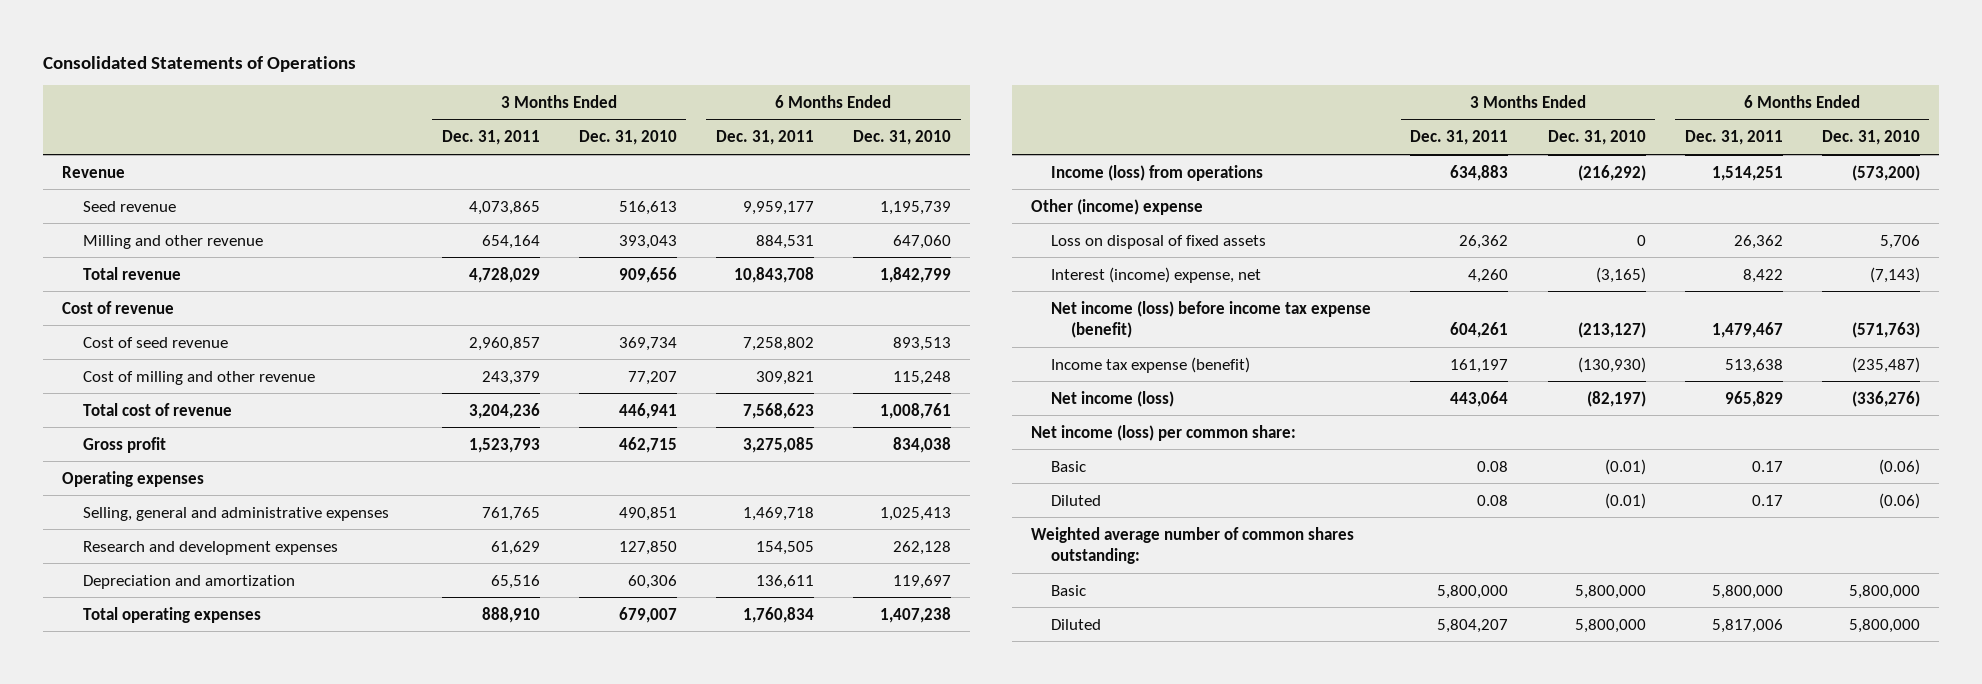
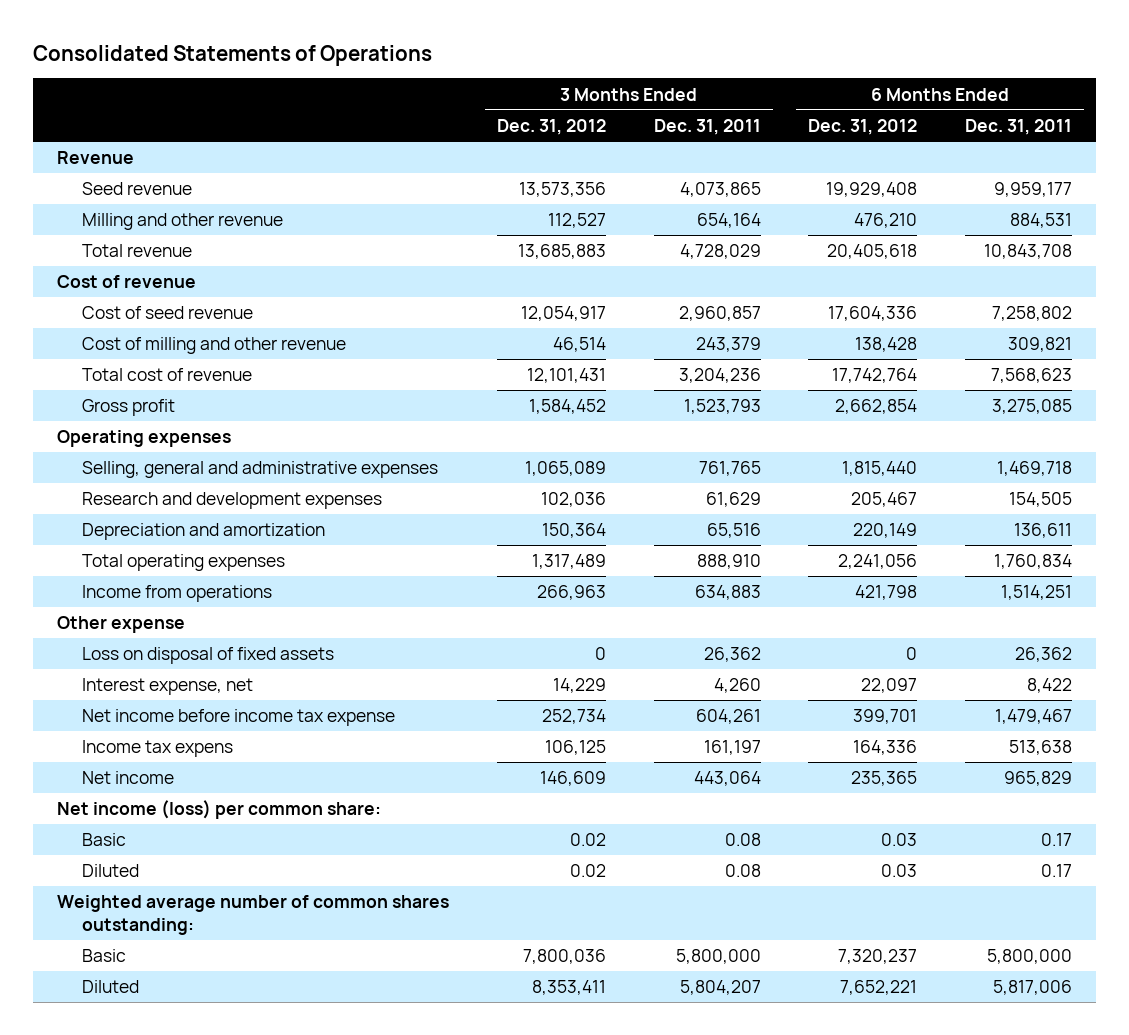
- | 3 Months Ended Dec. 31, 2011 | 3 Months Ended Dec. 31, 2010 | 6 Months Ended Dec. 31, 2011 | 6 Months Ended Dec. 31, 2010
+ | 3 Months Ended Dec. 31, 2012 | 3 Months Ended Dec. 31, 2011 | 6 Months Ended Dec. 31, 2012 | 6 Months Ended Dec. 31, 2011
- Income (loss) from operations | 634,883 | (216,292) | 1,514,251 | (573,200)
- Other (income) expense
+ Income from operations | 266,963 | 634,883 | 421,798 | 1,514,251
+ Other expense
- Interest (income) expense, net | 4,260 | (3,165) | 8,422 | (7,143)
- Net income (loss) before income tax expense (benefit) | 604,261 | (213,127) | 1,479,467 | (571,763)
- Income tax expense (benefit) | 161,197 | (130,930) | 513,638 | (235,487)
- Net income (loss) | 443,064 | (82,197) | 965,829 | (336,276)
+ Interest expense, net | 14,229 | 4,260 | 22,097 | 8,422
+ Net income before income tax expense | 252,734 | 604,261 | 399,701 | 1,479,467
+ Income tax expens | 106,125 | 161,197 | 164,336 | 513,638
+ Net income | 146,609 | 443,064 | 235,365 | 965,829

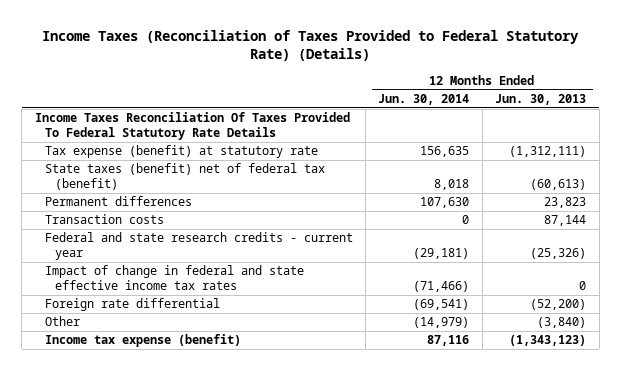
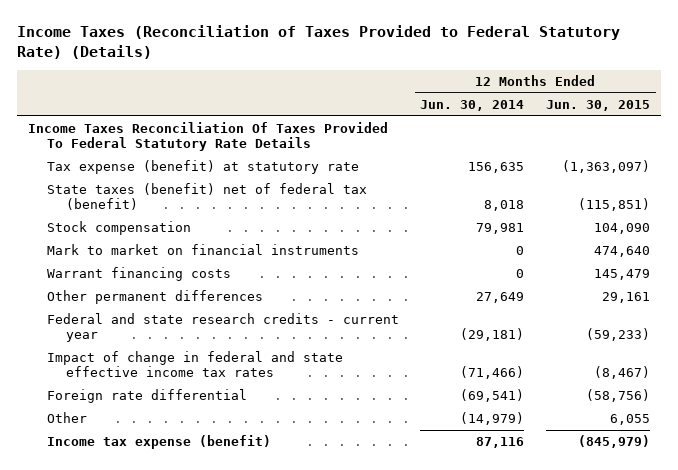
- | 12 Months Ended Jun. 30, 2014 | 12 Months Ended Jun. 30, 2013
+ | 12 Months Ended Jun. 30, 2014 | 12 Months Ended Jun. 30, 2015
- Permanent differences | 107,630 | 23,823
- Transaction costs | 0 | 87,144
+ Stock compensation | 79,981 | 104,090
+ Mark to market on financial instruments | 0 | 474,640
+ Warrant financing costs | 0 | 145,479
+ Other permanent differences | 27,649 | 29,161

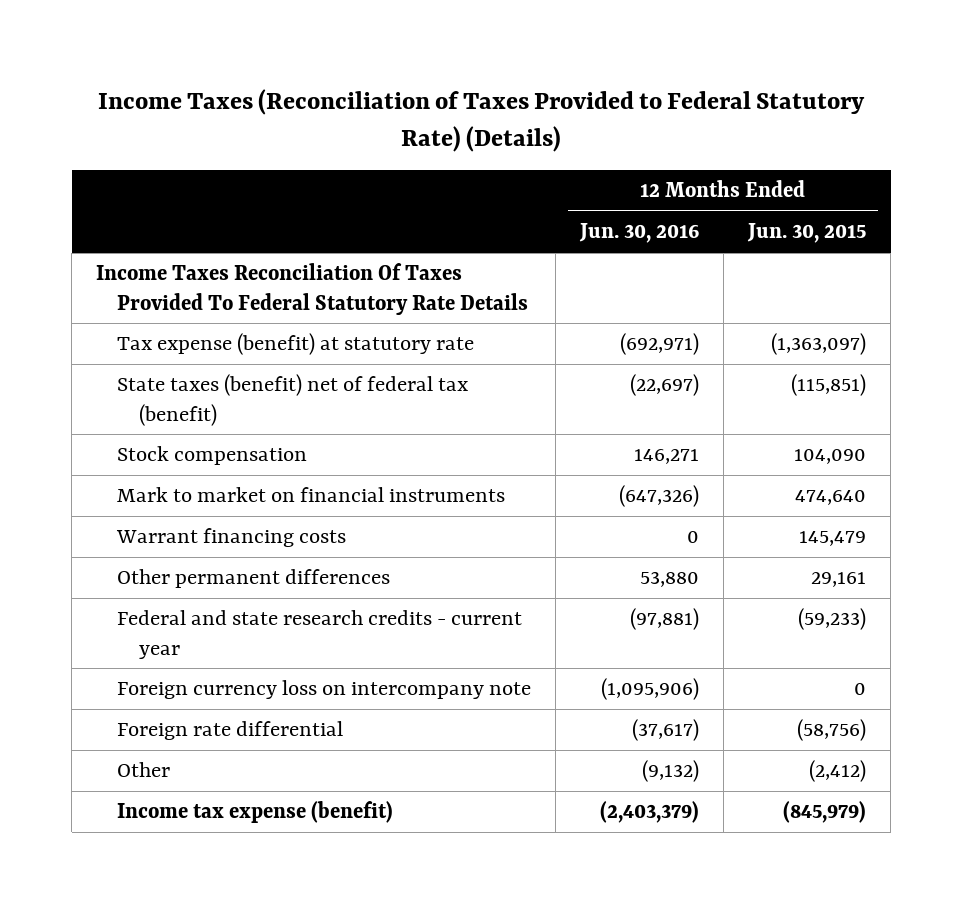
- | 12 Months Ended Jun. 30, 2014 | 12 Months Ended Jun. 30, 2015
+ | 12 Months Ended Jun. 30, 2016 | 12 Months Ended Jun. 30, 2015
- Impact of change in federal and state effective income tax rates | (71,466) | (8,467)
+ Foreign currency loss on intercompany note | (1,095,906) | 0
- Other | (14,979) | 6,055
+ Other | (9,132) | (2,412)

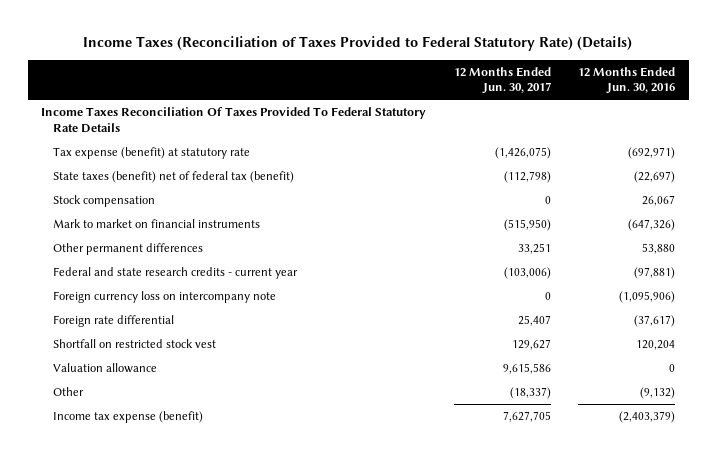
- | 12 Months Ended Jun. 30, 2016 | 12 Months Ended Jun. 30, 2015
+ | 12 Months Ended Jun. 30, 2017 | 12 Months Ended Jun. 30, 2016
- Stock compensation | 146,271 | 104,090
+ Stock compensation | 0 | 26,067
- Warrant financing costs | 0 | 145,479
+ Shortfall on restricted stock vest | 129,627 | 120,204
+ Valuation allowance | 9,615,586 | 0

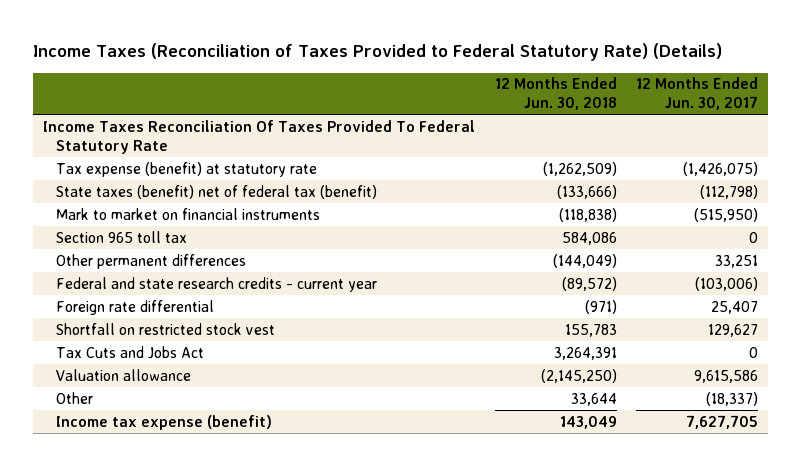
- | 12 Months Ended Jun. 30, 2017 | 12 Months Ended Jun. 30, 2016
+ | 12 Months Ended Jun. 30, 2018 | 12 Months Ended Jun. 30, 2017
- Income Taxes Reconciliation Of Taxes Provided To Federal Statutory Rate Details
+ Income Taxes Reconciliation Of Taxes Provided To Federal Statutory Rate
- Stock compensation | 0 | 26,067
+ Section 965 toll tax | 584,086 | 0
- Foreign currency loss on intercompany note | 0 | (1,095,906)
+ Tax Cuts and Jobs Act | 3,264,391 | 0

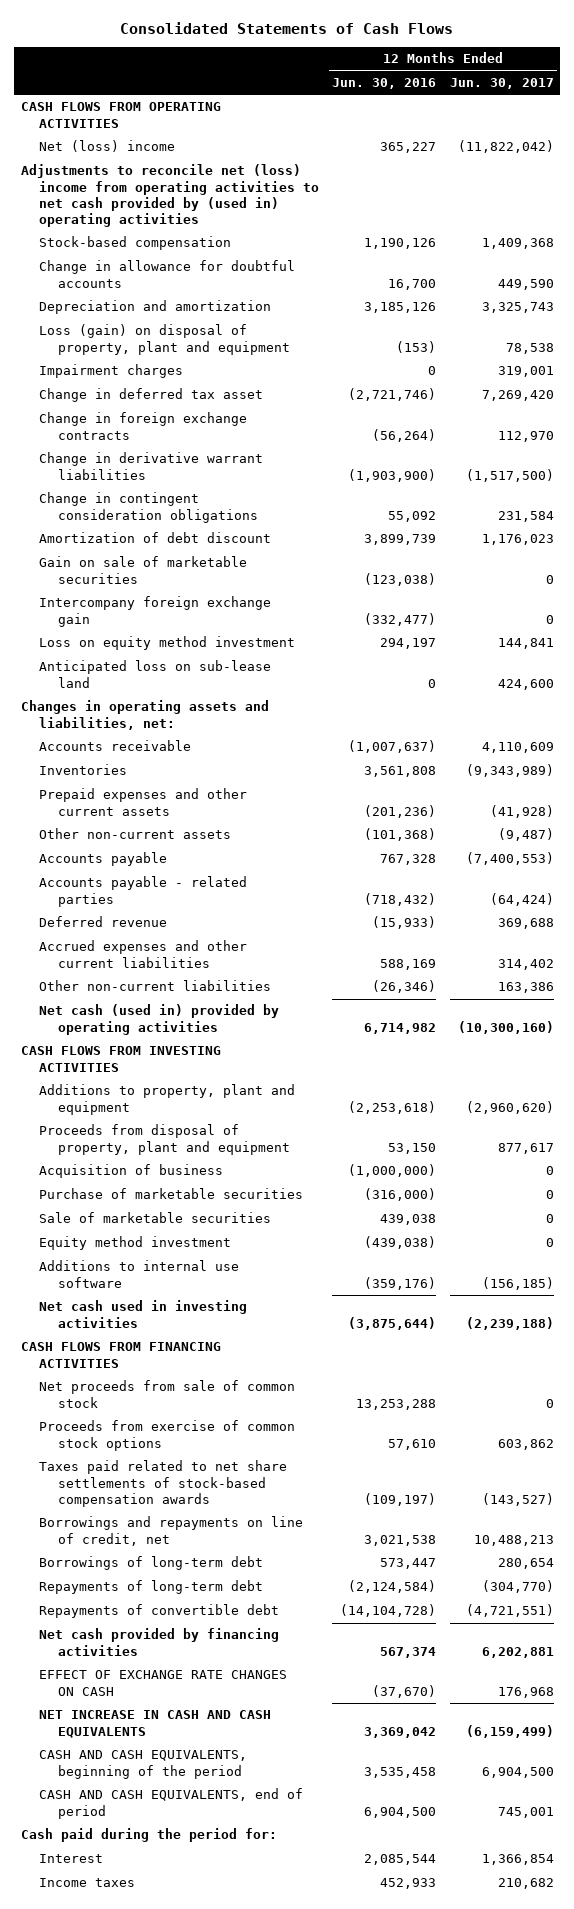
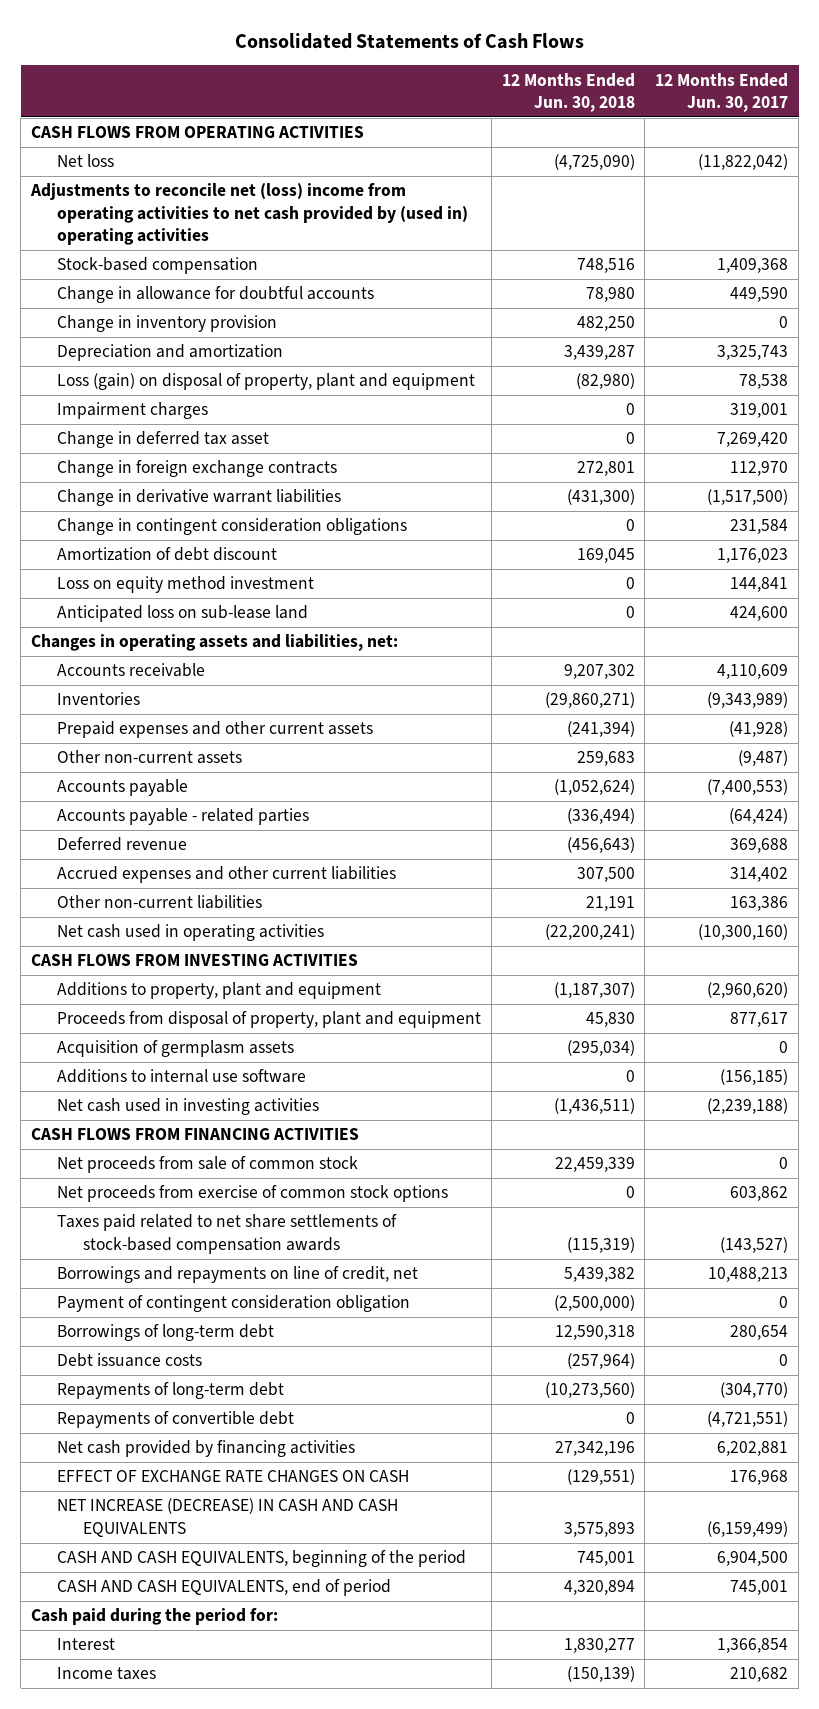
- | 12 Months Ended Jun. 30, 2016 | 12 Months Ended Jun. 30, 2017
+ | 12 Months Ended Jun. 30, 2018 | 12 Months Ended Jun. 30, 2017
- Net (loss) income | 365,227 | (11,822,042)
+ Net loss | (4,725,090) | (11,822,042)
+ Change in inventory provision | 482,250 | 0
- Gain on sale of marketable securities | (123,038) | 0
- Intercompany foreign exchange gain | (332,477) | 0
- Net cash (used in) provided by operating activities | 6,714,982 | (10,300,160)
+ Net cash used in operating activities | (22,200,241) | (10,300,160)
- Acquisition of business | (1,000,000) | 0
- Purchase of marketable securities | (316,000) | 0
- Sale of marketable securities | 439,038 | 0
- Equity method investment | (439,038) | 0
+ Acquisition of germplasm assets | (295,034) | 0
- Proceeds from exercise of common stock options | 57,610 | 603,862
+ Net proceeds from exercise of common stock options | 0 | 603,862
+ Payment of contingent consideration obligation | (2,500,000) | 0
+ Debt issuance costs | (257,964) | 0
- NET INCREASE IN CASH AND CASH EQUIVALENTS | 3,369,042 | (6,159,499)
+ NET INCREASE (DECREASE) IN CASH AND CASH EQUIVALENTS | 3,575,893 | (6,159,499)

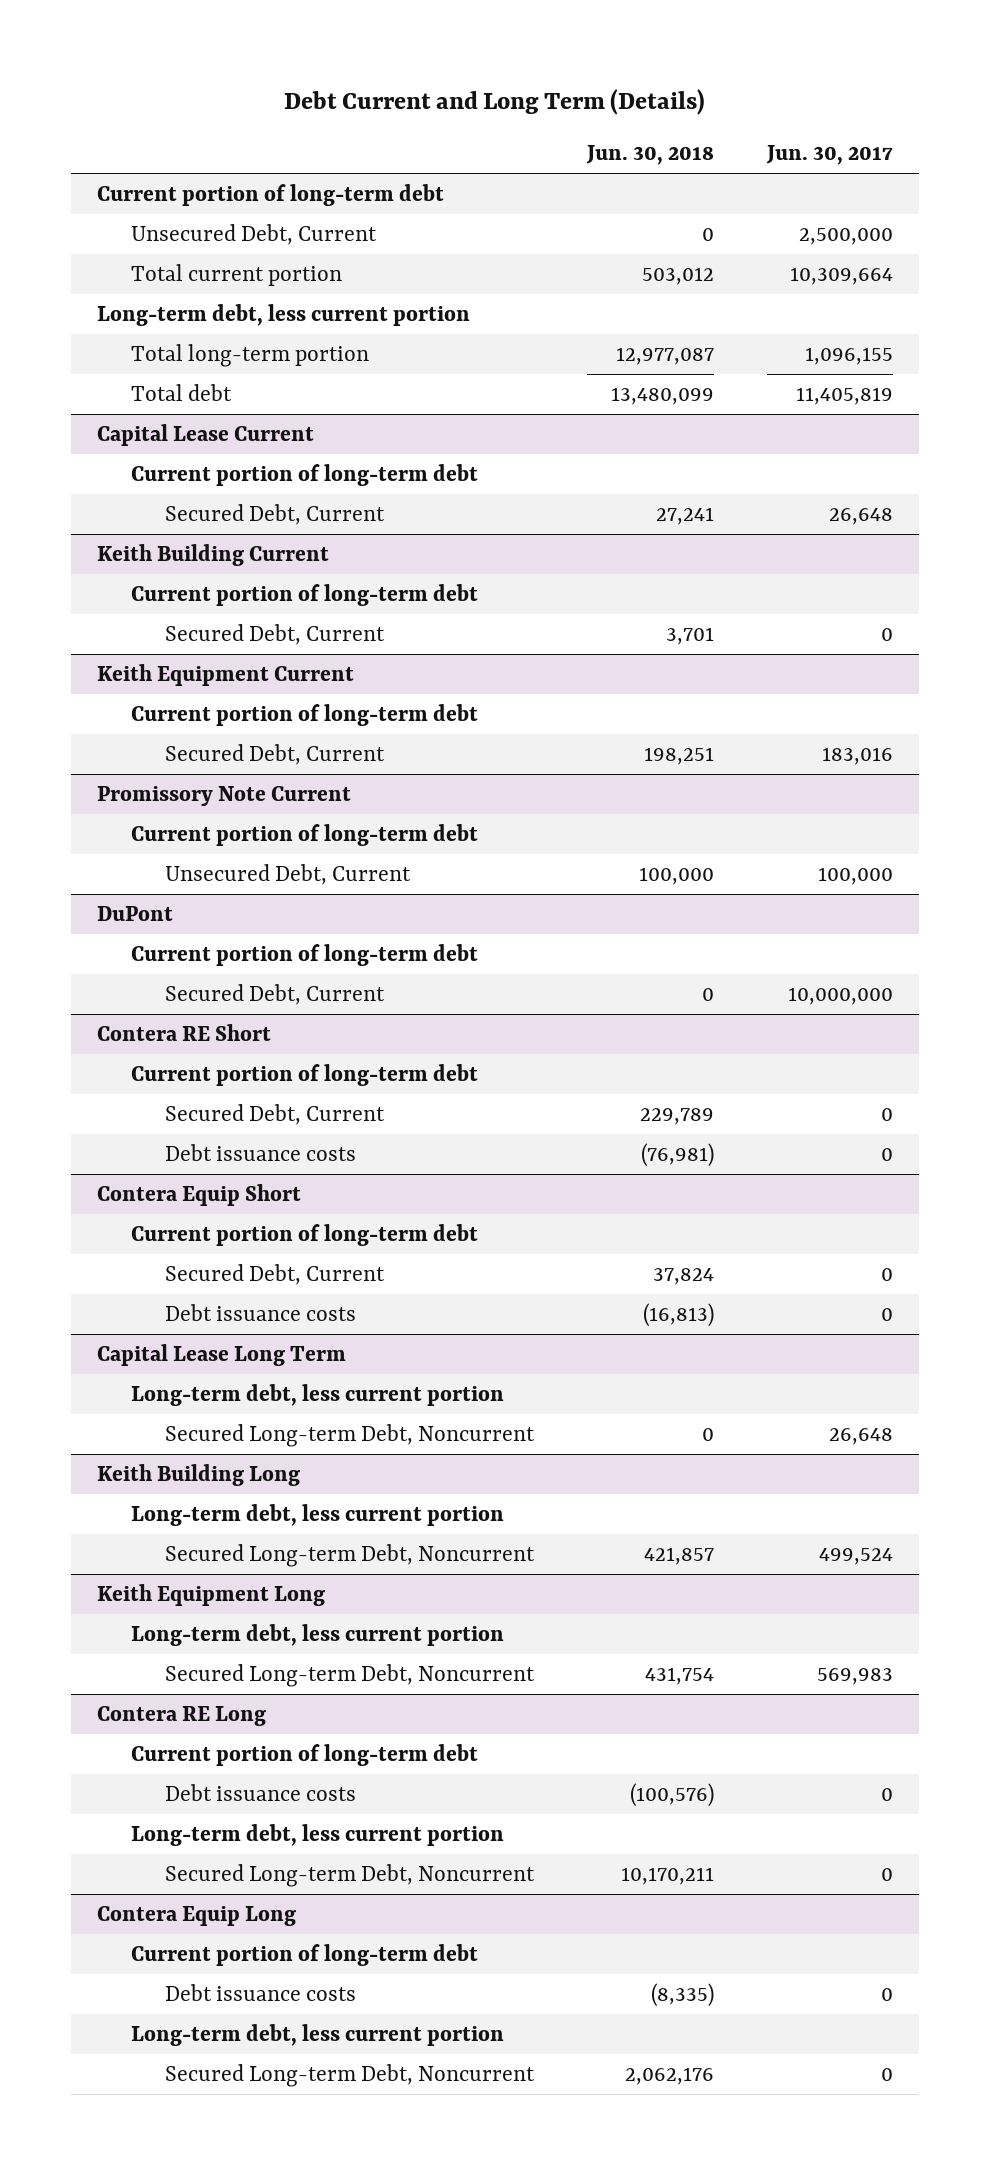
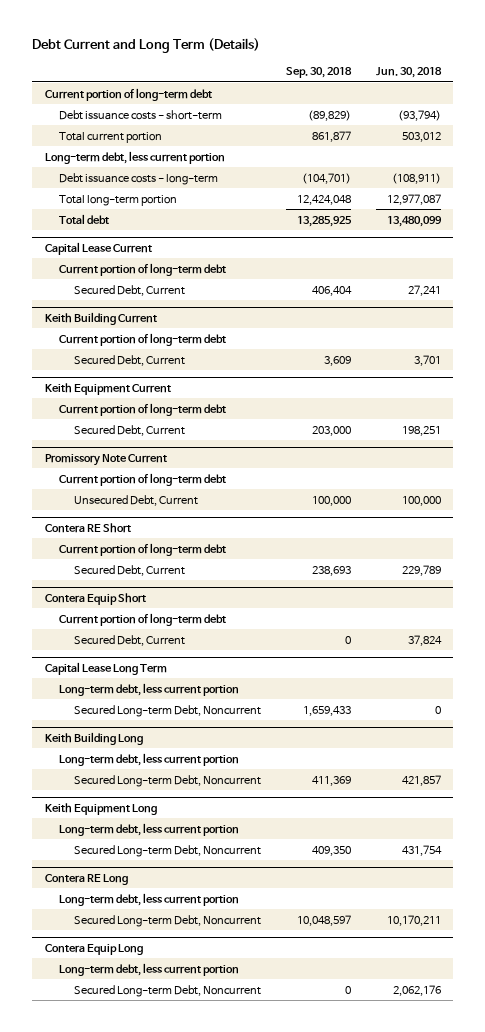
- | Jun. 30, 2018 | Jun. 30, 2017
+ | Sep. 30, 2018 | Jun. 30, 2018
- Unsecured Debt, Current | 0 | 2,500,000
+ Debt issuance costs - short-term | (89,829) | (93,794)
+ Debt issuance costs - long-term | (104,701) | (108,911)
- DuPont
- Current portion of long-term debt
- Secured Debt, Current | 0 | 10,000,000
@ Contera RE Short
- Debt issuance costs | (76,981) | 0
@ Contera Equip Short
- Debt issuance costs | (16,813) | 0
@ Contera RE Long
- Current portion of long-term debt
- Debt issuance costs | (100,576) | 0
@ Contera Equip Long
- Current portion of long-term debt
- Debt issuance costs | (8,335) | 0

